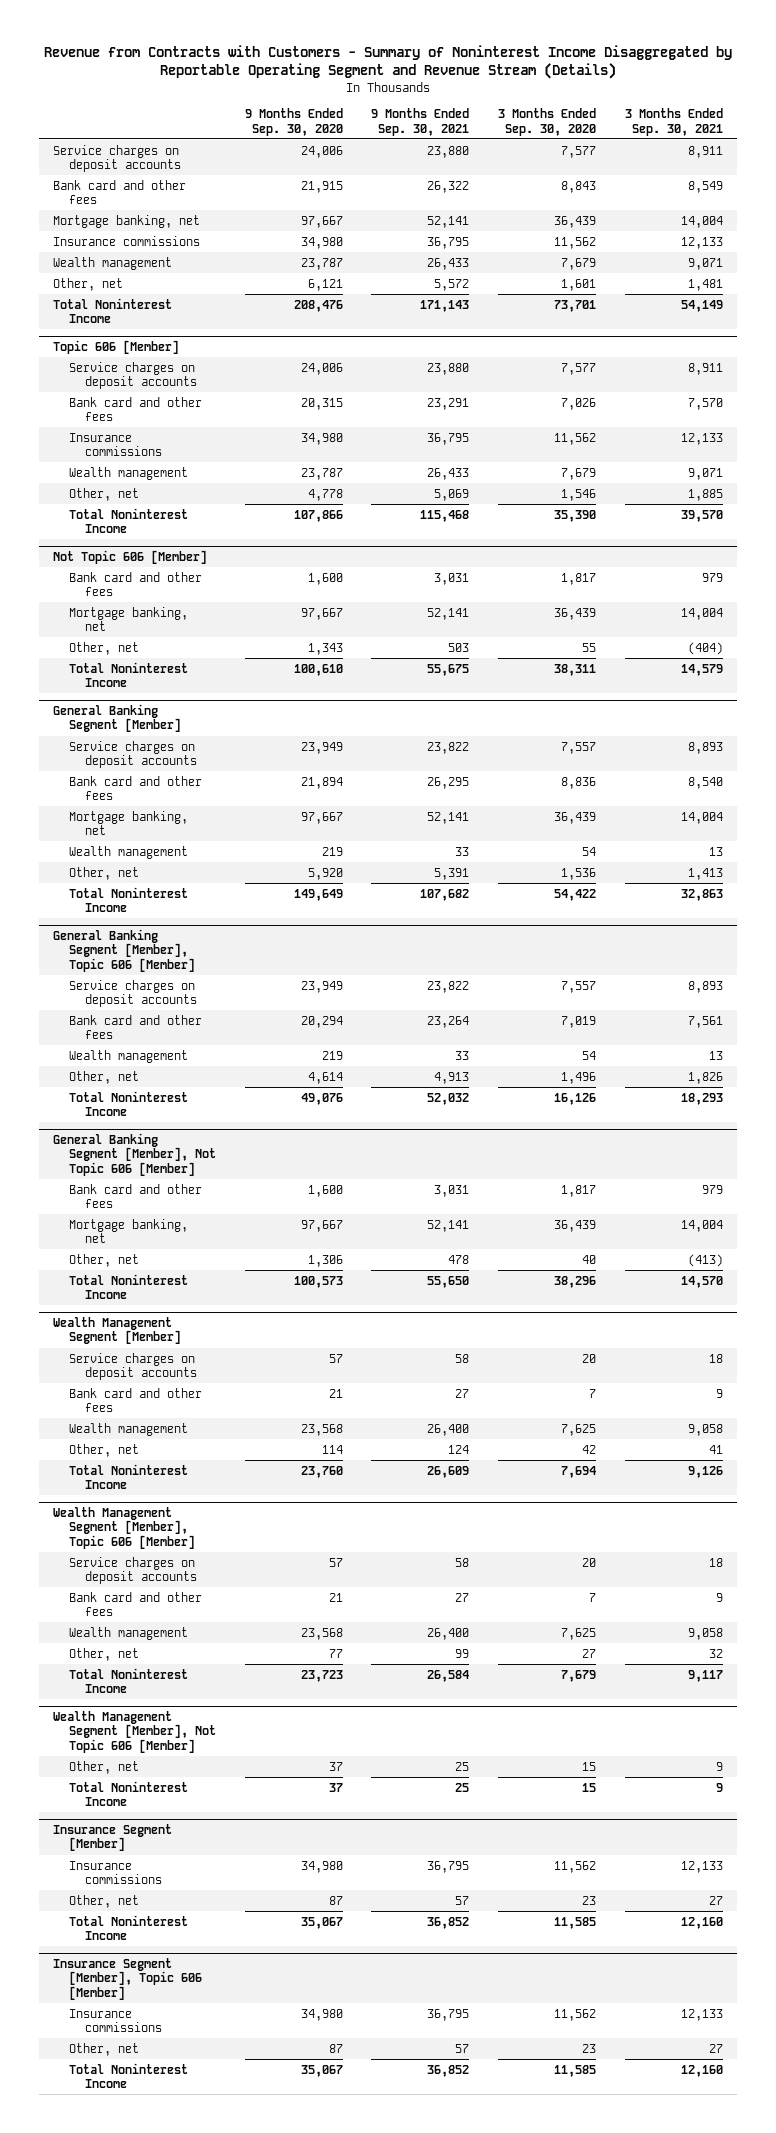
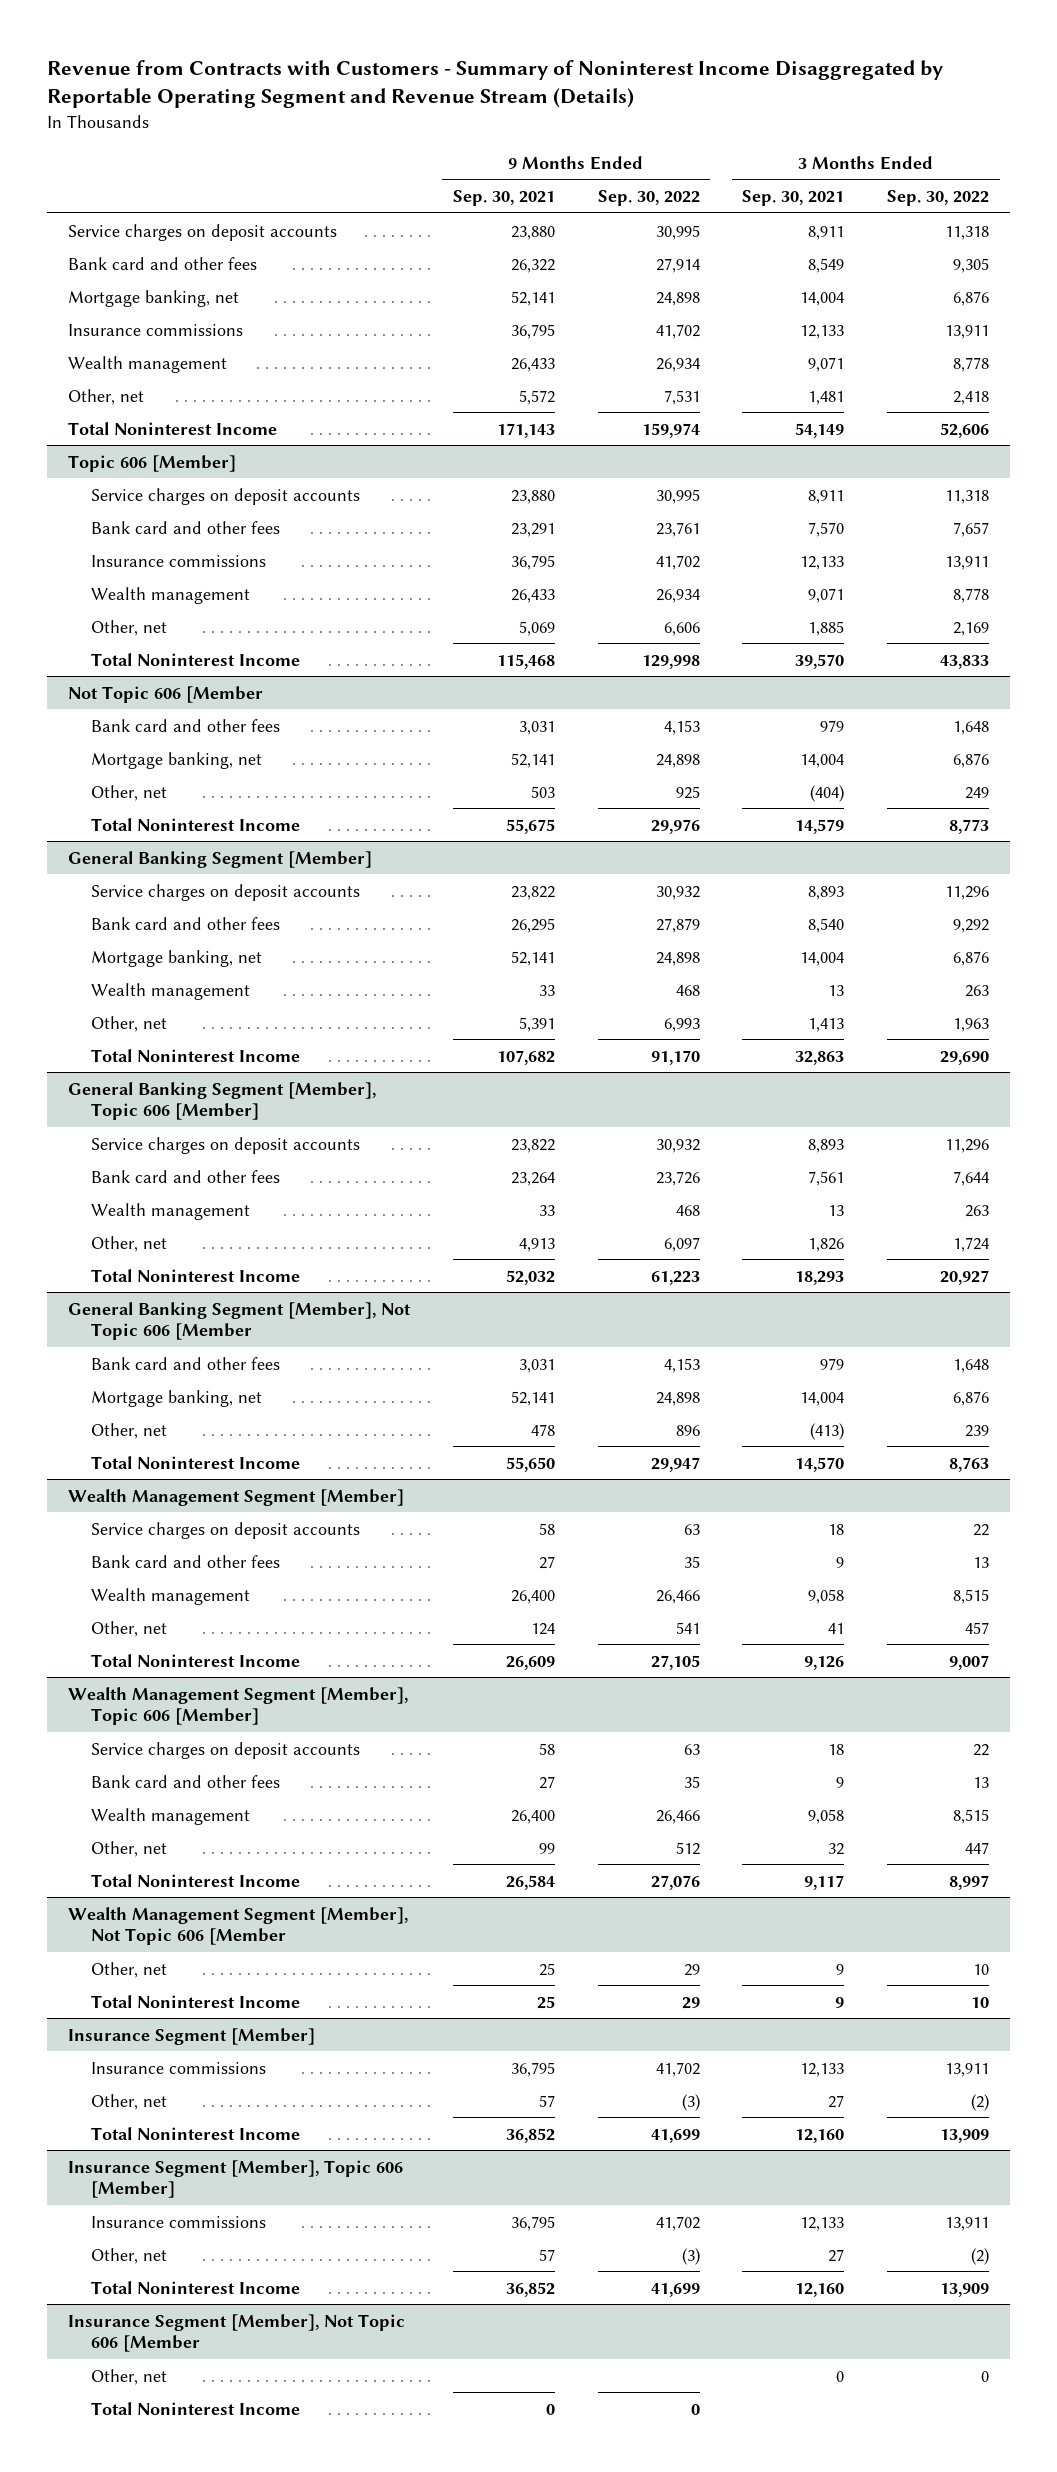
- | 9 Months Ended Sep. 30, 2020 | 9 Months Ended Sep. 30, 2021 | 3 Months Ended Sep. 30, 2020 | 3 Months Ended Sep. 30, 2021
+ | 9 Months Ended Sep. 30, 2021 | 9 Months Ended Sep. 30, 2022 | 3 Months Ended Sep. 30, 2021 | 3 Months Ended Sep. 30, 2022
- Not Topic 606 [Member]
+ Not Topic 606 [Member
- General Banking Segment [Member], Not Topic 606 [Member]
+ General Banking Segment [Member], Not Topic 606 [Member
- Wealth Management Segment [Member], Not Topic 606 [Member]
+ Wealth Management Segment [Member], Not Topic 606 [Member
+ Insurance Segment [Member], Not Topic 606 [Member
+ Other, net | | | 0 | 0
+ Total Noninterest Income | 0 | 0 | |

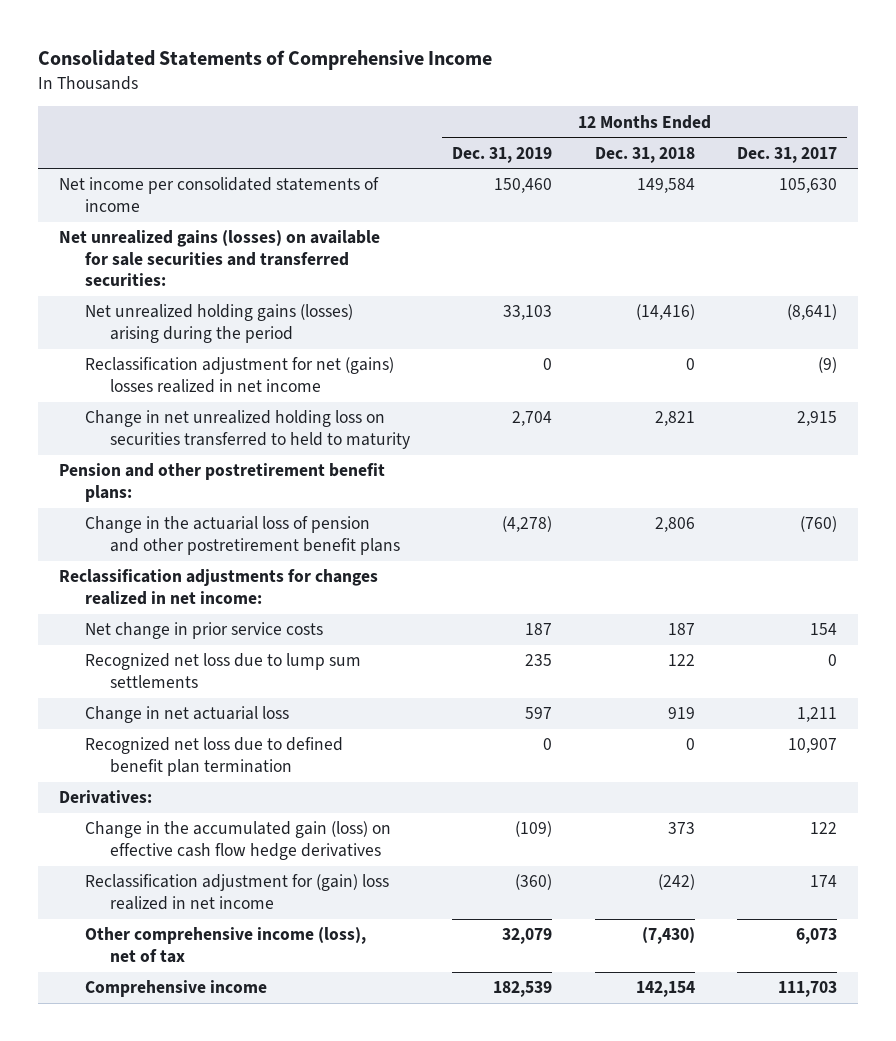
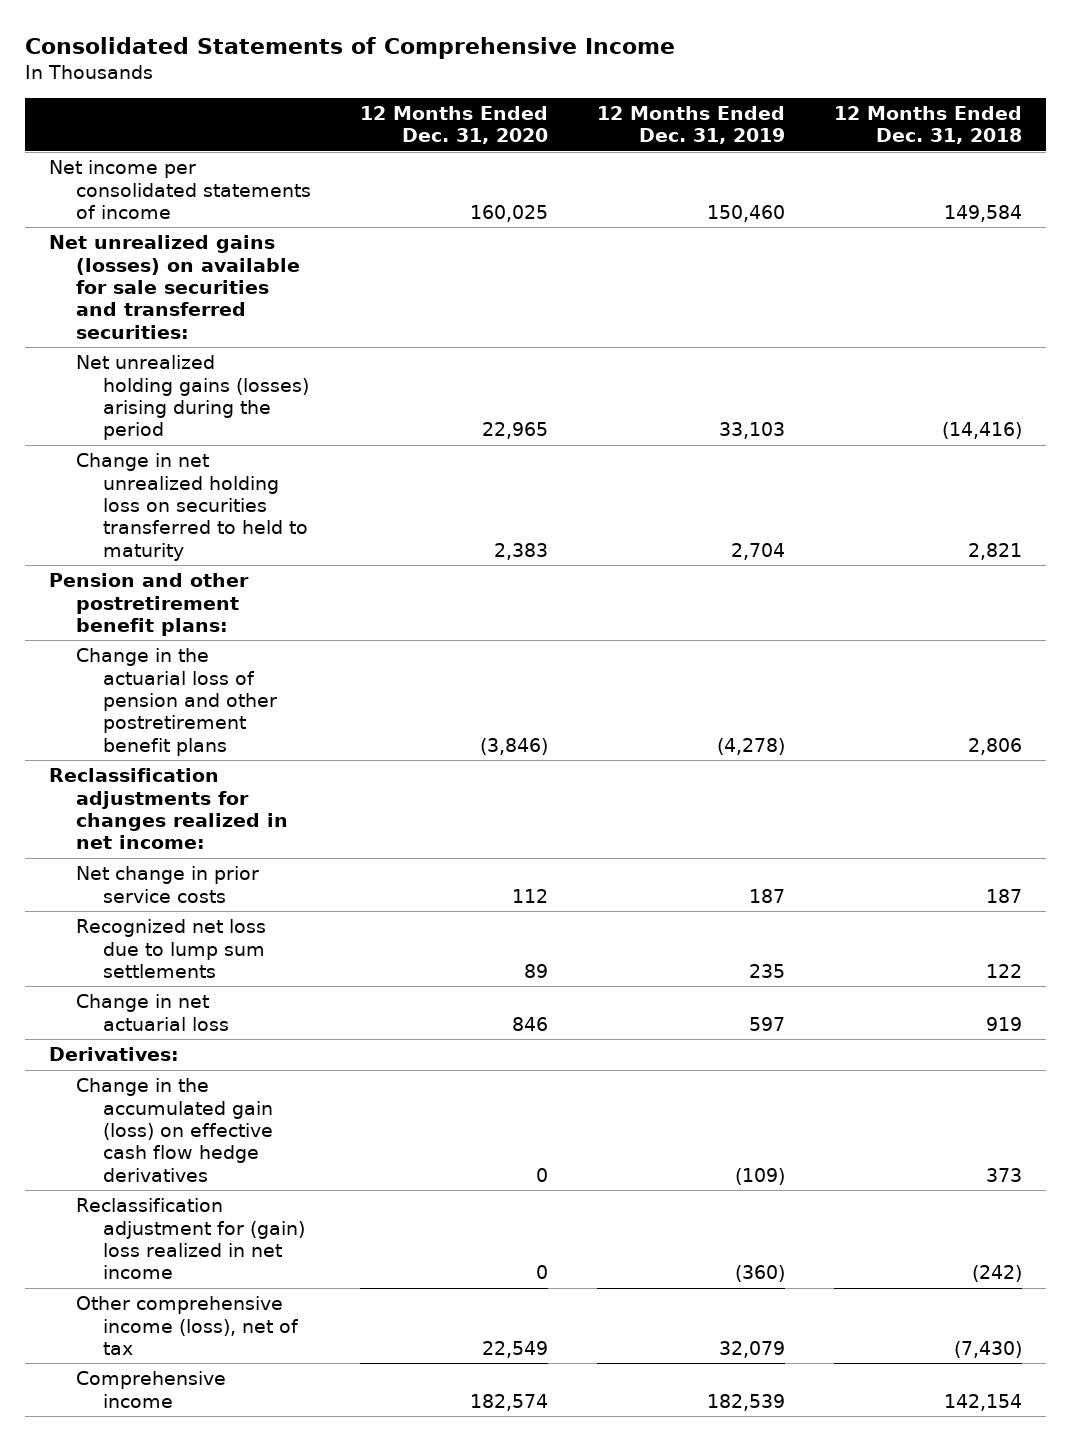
- | 12 Months Ended Dec. 31, 2019 | 12 Months Ended Dec. 31, 2018 | 12 Months Ended Dec. 31, 2017
+ | 12 Months Ended Dec. 31, 2020 | 12 Months Ended Dec. 31, 2019 | 12 Months Ended Dec. 31, 2018
- Reclassification adjustment for net (gains) losses realized in net income | 0 | 0 | (9)
- Recognized net loss due to defined benefit plan termination | 0 | 0 | 10,907

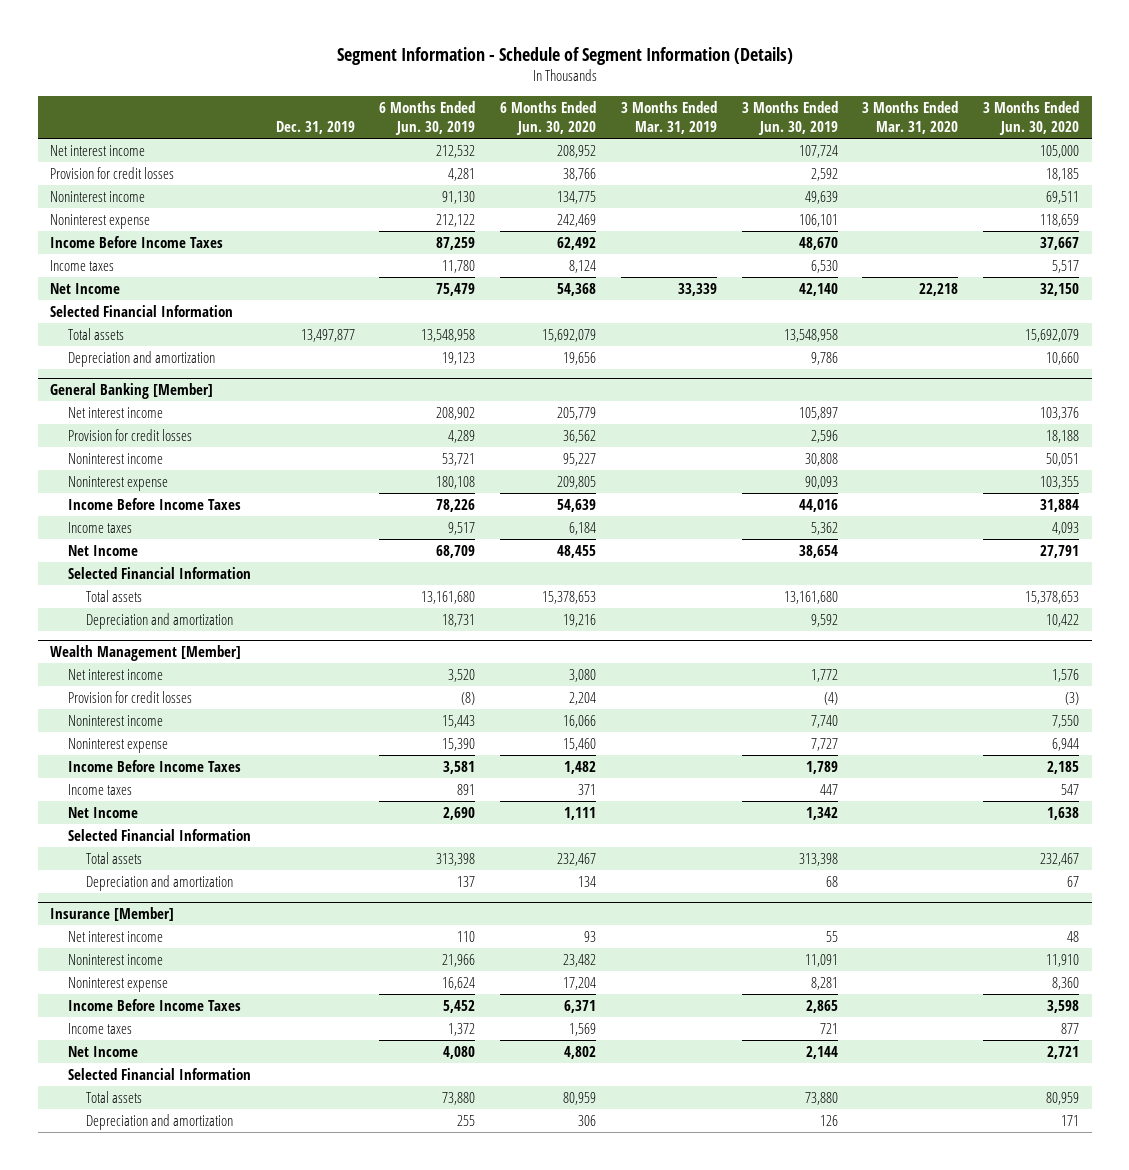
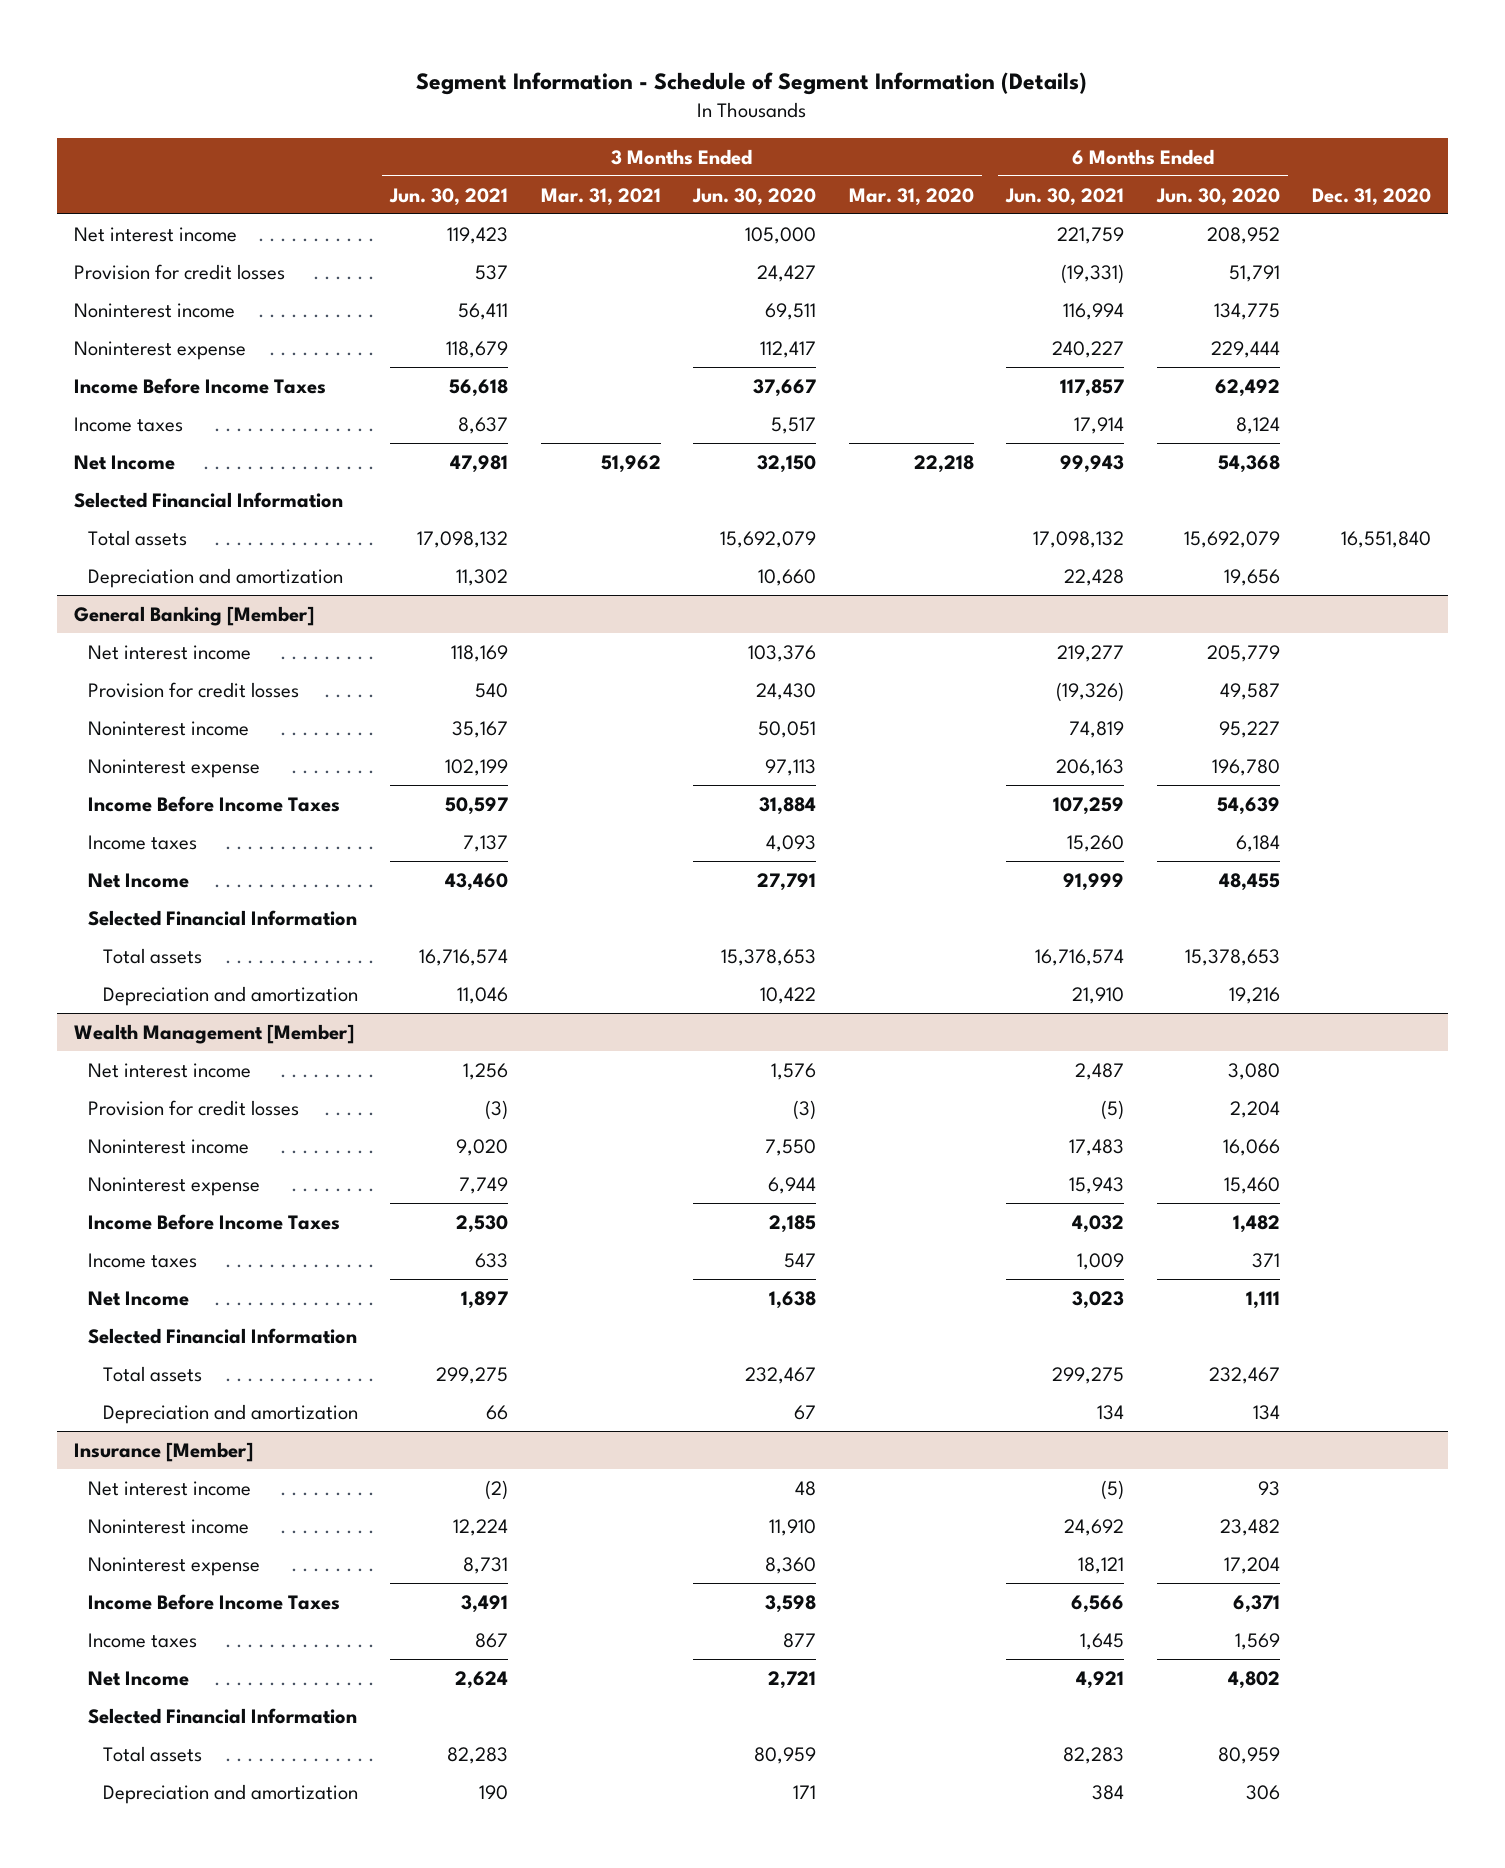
- | Dec. 31, 2019 | 6 Months Ended Jun. 30, 2019 | 6 Months Ended Jun. 30, 2020 | 3 Months Ended Mar. 31, 2019 | 3 Months Ended Jun. 30, 2019 | 3 Months Ended Mar. 31, 2020 | 3 Months Ended Jun. 30, 2020
+ | 3 Months Ended Jun. 30, 2021 | 3 Months Ended Mar. 31, 2021 | 3 Months Ended Jun. 30, 2020 | 3 Months Ended Mar. 31, 2020 | 6 Months Ended Jun. 30, 2021 | 6 Months Ended Jun. 30, 2020 | Dec. 31, 2020
- Provision for credit losses | | 4,281 | 38,766 | | 2,592 | | 18,185
+ Provision for credit losses | 537 | | 24,427 | | (19,331) | 51,791 |
- Noninterest expense | | 212,122 | 242,469 | | 106,101 | | 118,659
+ Noninterest expense | 118,679 | | 112,417 | | 240,227 | 229,444 |
@ General Banking [Member]
- Provision for credit losses | | 4,289 | 36,562 | | 2,596 | | 18,188
+ Provision for credit losses | 540 | | 24,430 | | (19,326) | 49,587 |
- Noninterest expense | | 180,108 | 209,805 | | 90,093 | | 103,355
+ Noninterest expense | 102,199 | | 97,113 | | 206,163 | 196,780 |

